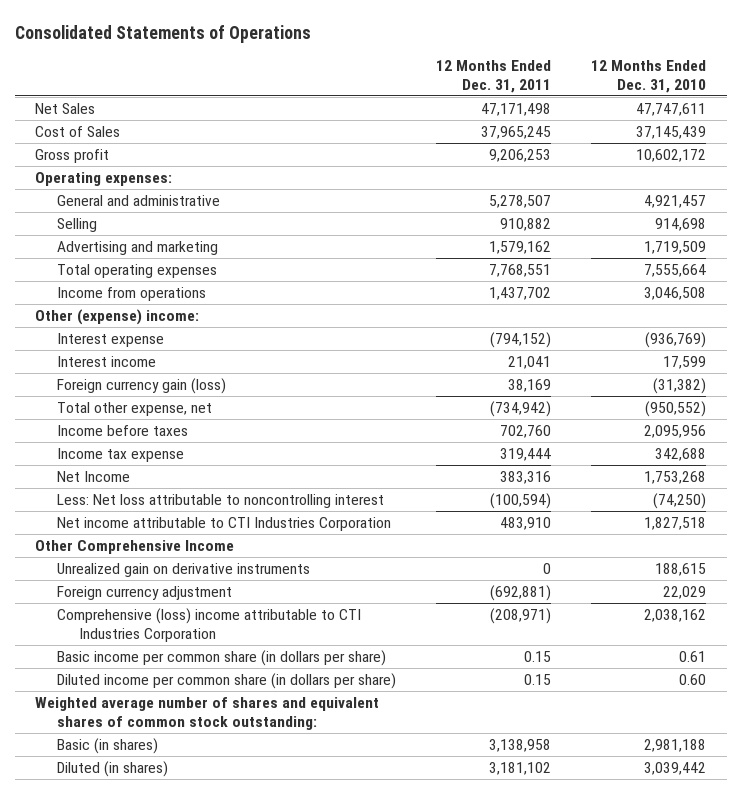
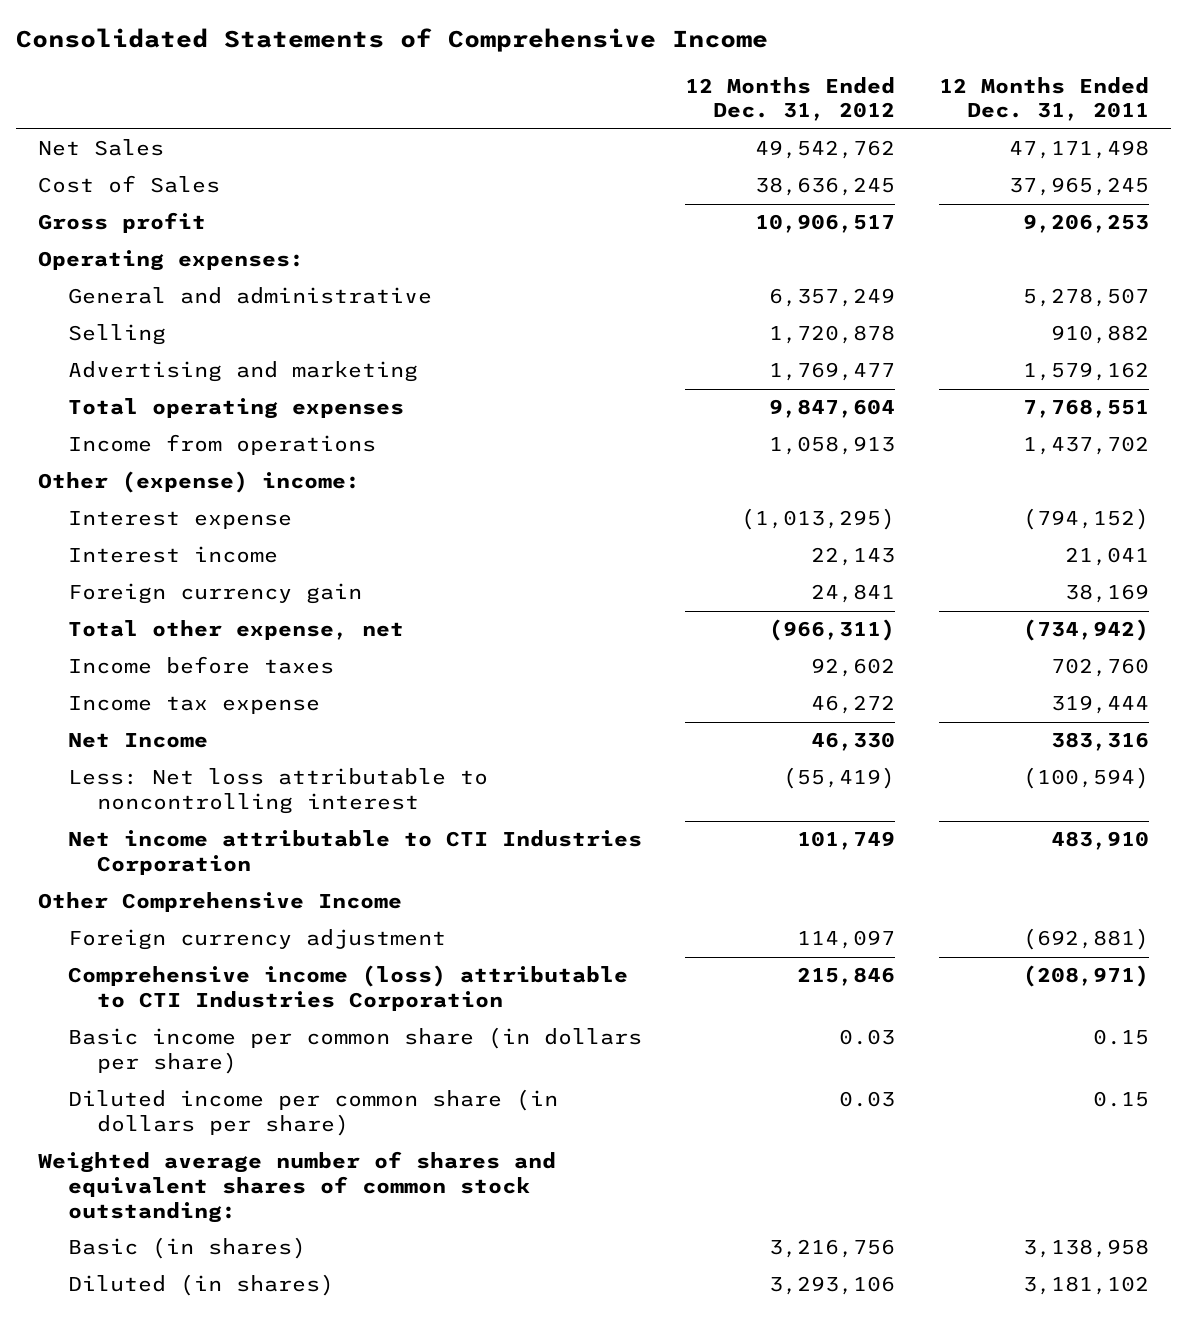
- Consolidated Statements of Operations
+ Consolidated Statements of Comprehensive Income
- | 12 Months Ended Dec. 31, 2011 | 12 Months Ended Dec. 31, 2010
+ | 12 Months Ended Dec. 31, 2012 | 12 Months Ended Dec. 31, 2011
- Foreign currency gain (loss) | 38,169 | (31,382)
+ Foreign currency gain | 24,841 | 38,169
- Unrealized gain on derivative instruments | 0 | 188,615
- Comprehensive (loss) income attributable to CTI Industries Corporation | (208,971) | 2,038,162
+ Comprehensive income (loss) attributable to CTI Industries Corporation | 215,846 | (208,971)

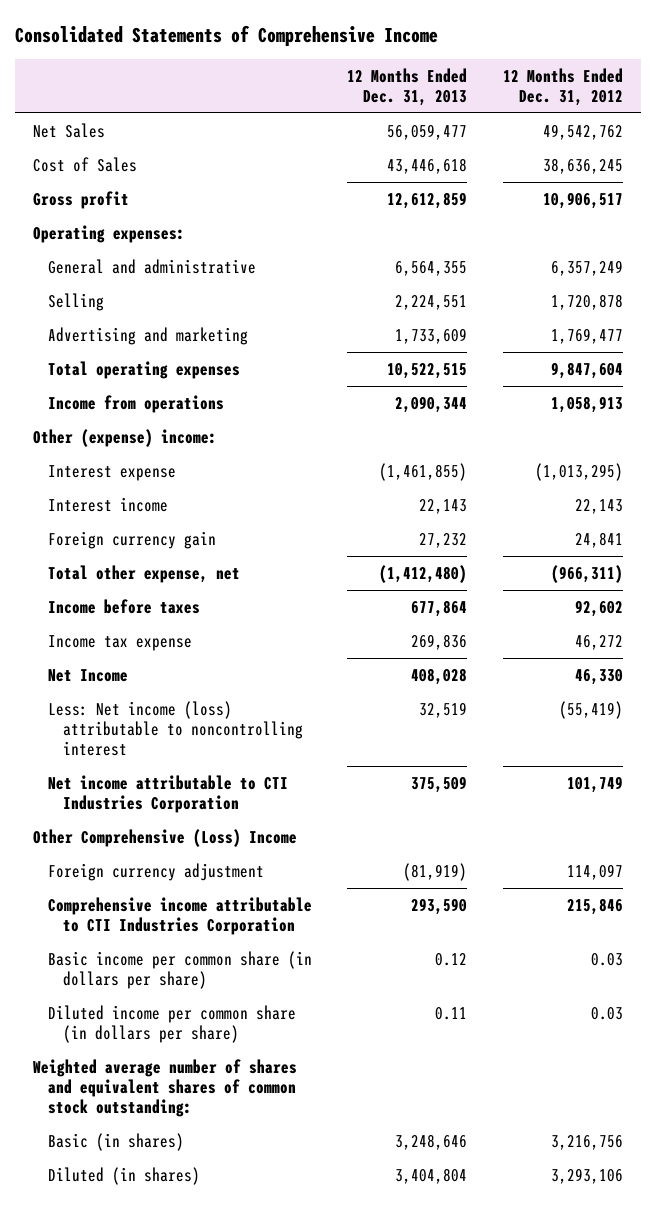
- | 12 Months Ended Dec. 31, 2012 | 12 Months Ended Dec. 31, 2011
+ | 12 Months Ended Dec. 31, 2013 | 12 Months Ended Dec. 31, 2012
- Less: Net loss attributable to noncontrolling interest | (55,419) | (100,594)
+ Less: Net income (loss) attributable to noncontrolling interest | 32,519 | (55,419)
- Other Comprehensive Income
+ Other Comprehensive (Loss) Income
- Comprehensive income (loss) attributable to CTI Industries Corporation | 215,846 | (208,971)
+ Comprehensive income attributable to CTI Industries Corporation | 293,590 | 215,846

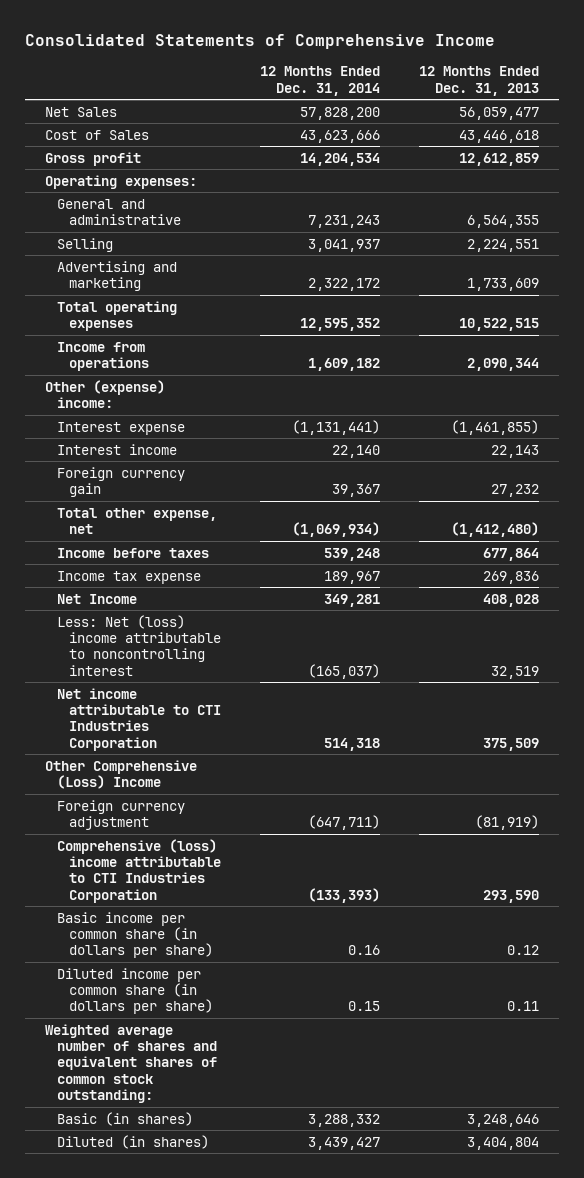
- | 12 Months Ended Dec. 31, 2013 | 12 Months Ended Dec. 31, 2012
+ | 12 Months Ended Dec. 31, 2014 | 12 Months Ended Dec. 31, 2013
- Less: Net income (loss) attributable to noncontrolling interest | 32,519 | (55,419)
+ Less: Net (loss) income attributable to noncontrolling interest | (165,037) | 32,519
- Comprehensive income attributable to CTI Industries Corporation | 293,590 | 215,846
+ Comprehensive (loss) income attributable to CTI Industries Corporation | (133,393) | 293,590

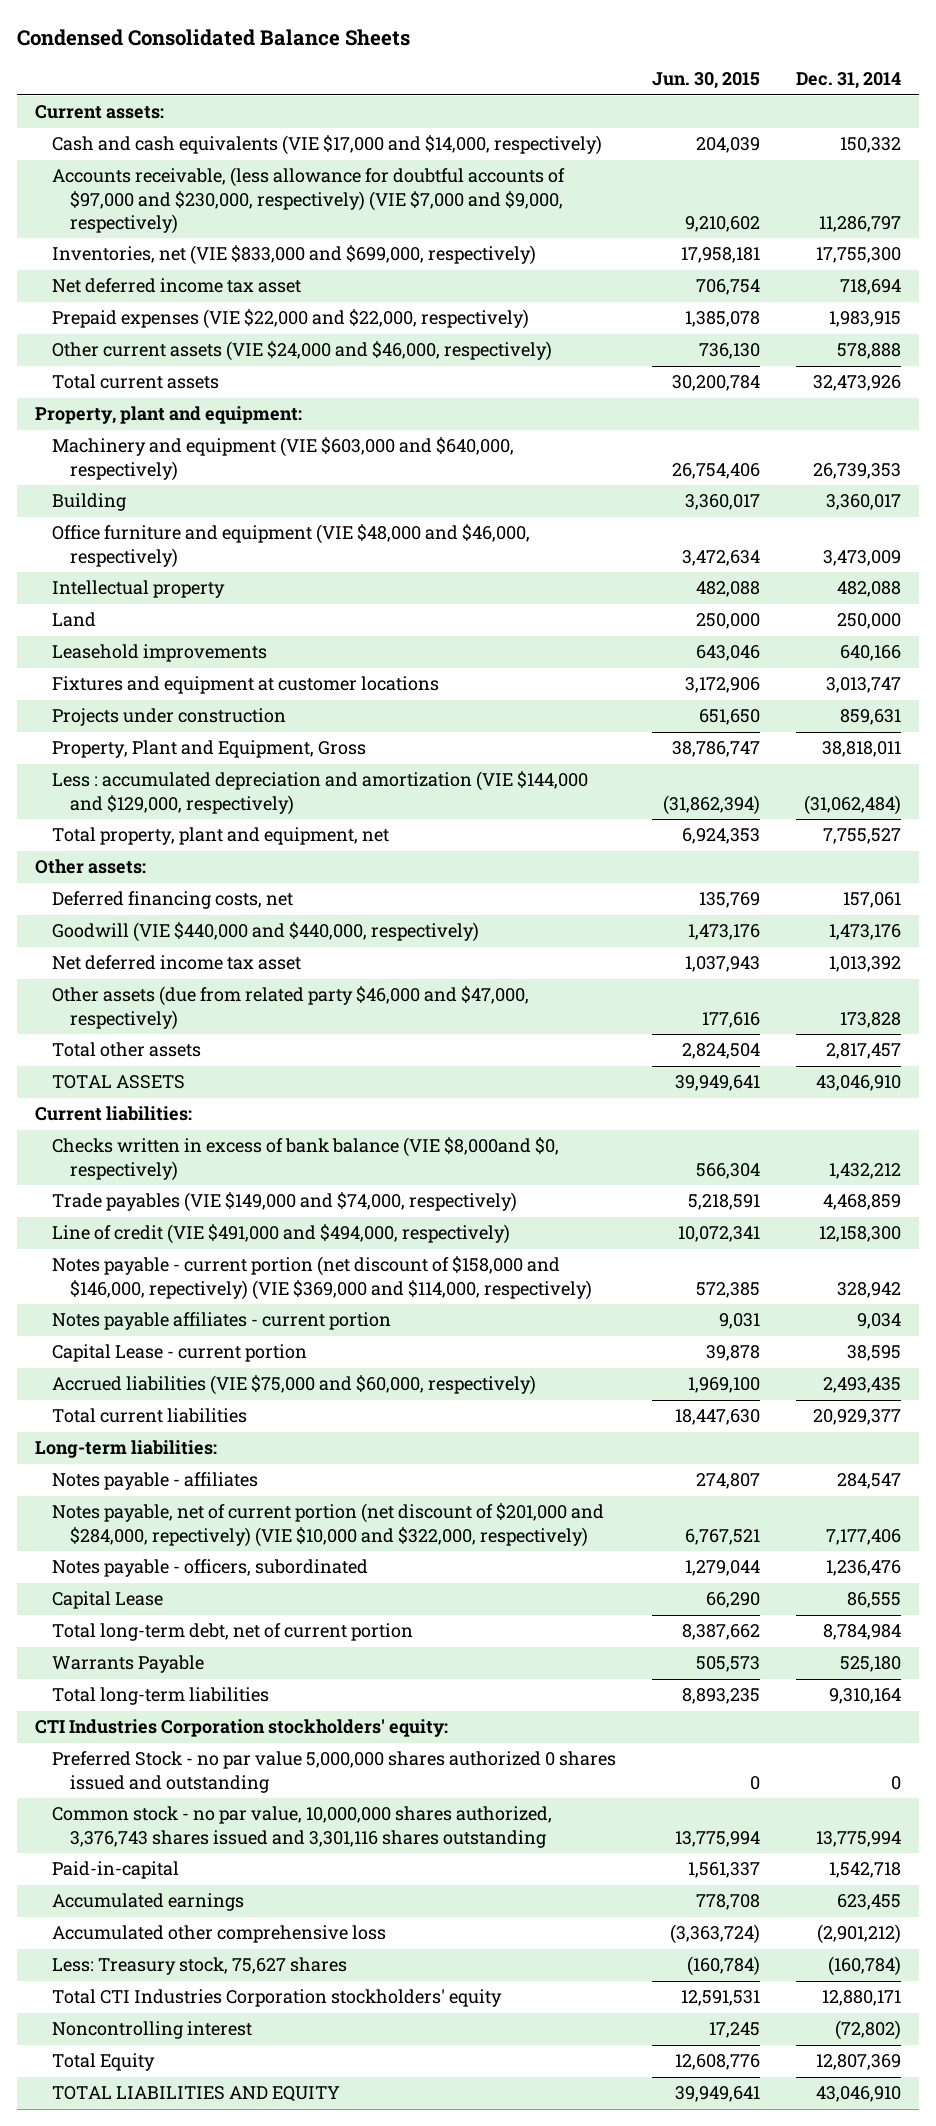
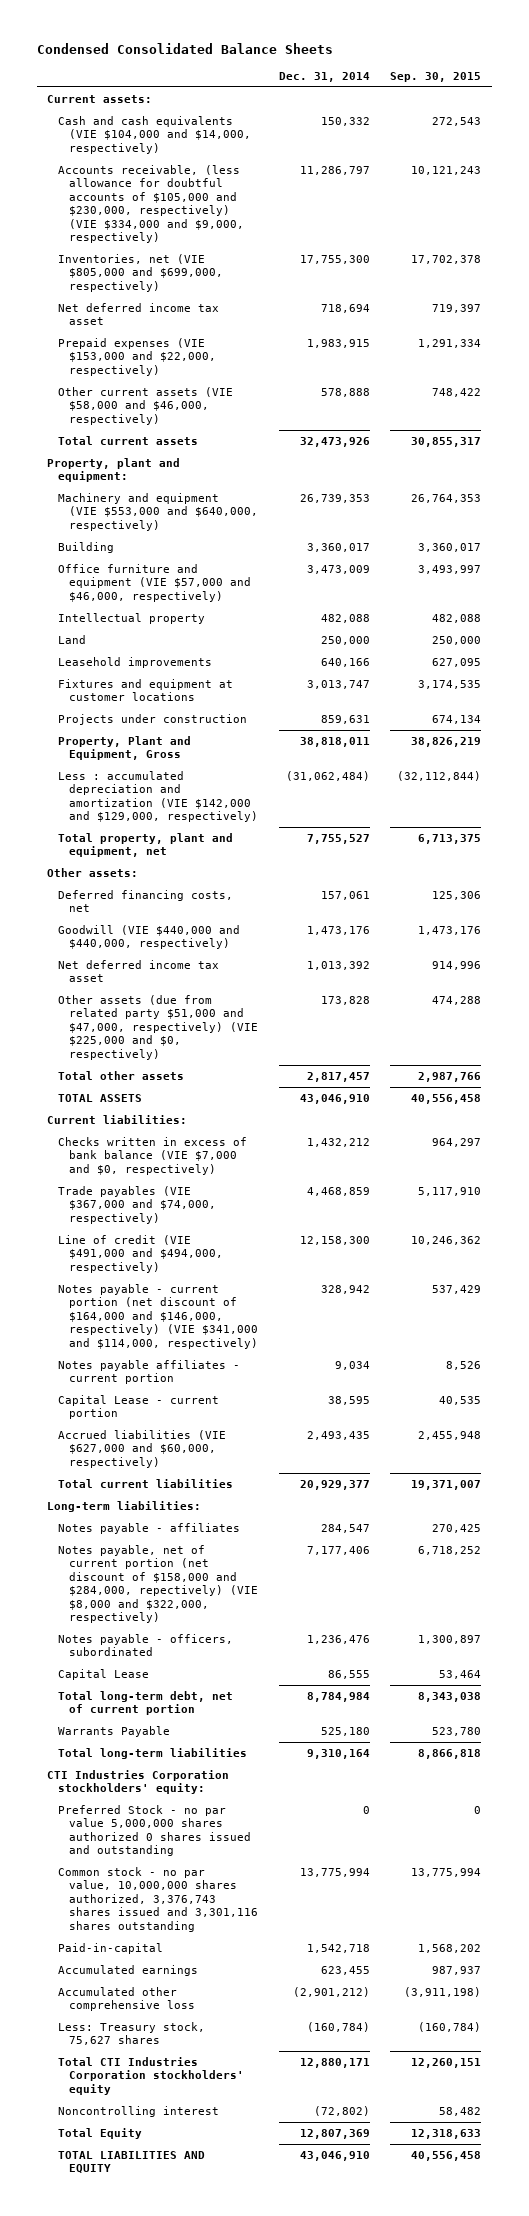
- | Jun. 30, 2015 | Dec. 31, 2014
+ | Dec. 31, 2014 | Sep. 30, 2015
- Cash and cash equivalents (VIE $17,000 and $14,000, respectively) | 204,039 | 150,332
- Accounts receivable, (less allowance for doubtful accounts of $97,000 and $230,000, respectively) (VIE $7,000 and $9,000, respectively) | 9,210,602 | 11,286,797
- Inventories, net (VIE $833,000 and $699,000, respectively) | 17,958,181 | 17,755,300
+ Cash and cash equivalents (VIE $104,000 and $14,000, respectively) | 150,332 | 272,543
+ Accounts receivable, (less allowance for doubtful accounts of $105,000 and $230,000, respectively) (VIE $334,000 and $9,000, respectively) | 11,286,797 | 10,121,243
+ Inventories, net (VIE $805,000 and $699,000, respectively) | 17,755,300 | 17,702,378
- Prepaid expenses (VIE $22,000 and $22,000, respectively) | 1,385,078 | 1,983,915
- Other current assets (VIE $24,000 and $46,000, respectively) | 736,130 | 578,888
+ Prepaid expenses (VIE $153,000 and $22,000, respectively) | 1,983,915 | 1,291,334
+ Other current assets (VIE $58,000 and $46,000, respectively) | 578,888 | 748,422
- Machinery and equipment (VIE $603,000 and $640,000, respectively) | 26,754,406 | 26,739,353
+ Machinery and equipment (VIE $553,000 and $640,000, respectively) | 26,739,353 | 26,764,353
- Office furniture and equipment (VIE $48,000 and $46,000, respectively) | 3,472,634 | 3,473,009
+ Office furniture and equipment (VIE $57,000 and $46,000, respectively) | 3,473,009 | 3,493,997
- Less : accumulated depreciation and amortization (VIE $144,000 and $129,000, respectively) | (31,862,394) | (31,062,484)
+ Less : accumulated depreciation and amortization (VIE $142,000 and $129,000, respectively) | (31,062,484) | (32,112,844)
- Other assets (due from related party $46,000 and $47,000, respectively) | 177,616 | 173,828
+ Other assets (due from related party $51,000 and $47,000, respectively) (VIE $225,000 and $0, respectively) | 173,828 | 474,288
- Checks written in excess of bank balance (VIE $8,000and $0, respectively) | 566,304 | 1,432,212
- Trade payables (VIE $149,000 and $74,000, respectively) | 5,218,591 | 4,468,859
+ Checks written in excess of bank balance (VIE $7,000 and $0, respectively) | 1,432,212 | 964,297
+ Trade payables (VIE $367,000 and $74,000, respectively) | 4,468,859 | 5,117,910
- Notes payable - current portion (net discount of $158,000 and $146,000, repectively) (VIE $369,000 and $114,000, respectively) | 572,385 | 328,942
+ Notes payable - current portion (net discount of $164,000 and $146,000, respectively) (VIE $341,000 and $114,000, respectively) | 328,942 | 537,429
- Accrued liabilities (VIE $75,000 and $60,000, respectively) | 1,969,100 | 2,493,435
+ Accrued liabilities (VIE $627,000 and $60,000, respectively) | 2,493,435 | 2,455,948
- Notes payable, net of current portion (net discount of $201,000 and $284,000, repectively) (VIE $10,000 and $322,000, respectively) | 6,767,521 | 7,177,406
+ Notes payable, net of current portion (net discount of $158,000 and $284,000, repectively) (VIE $8,000 and $322,000, respectively) | 7,177,406 | 6,718,252

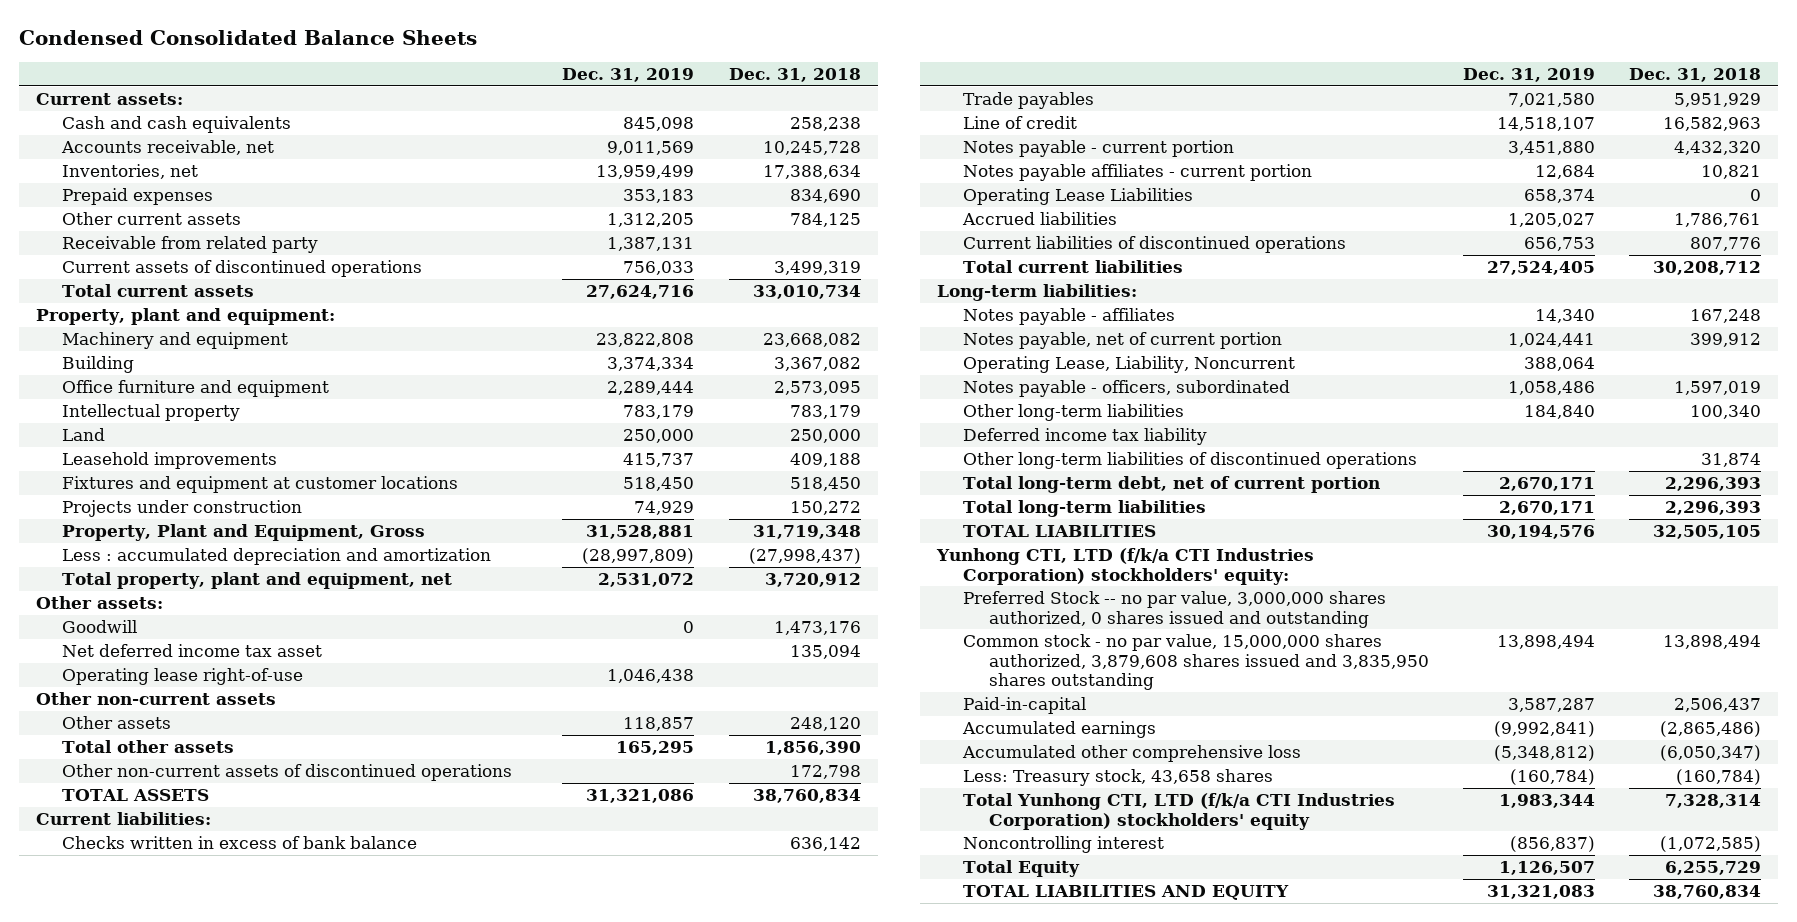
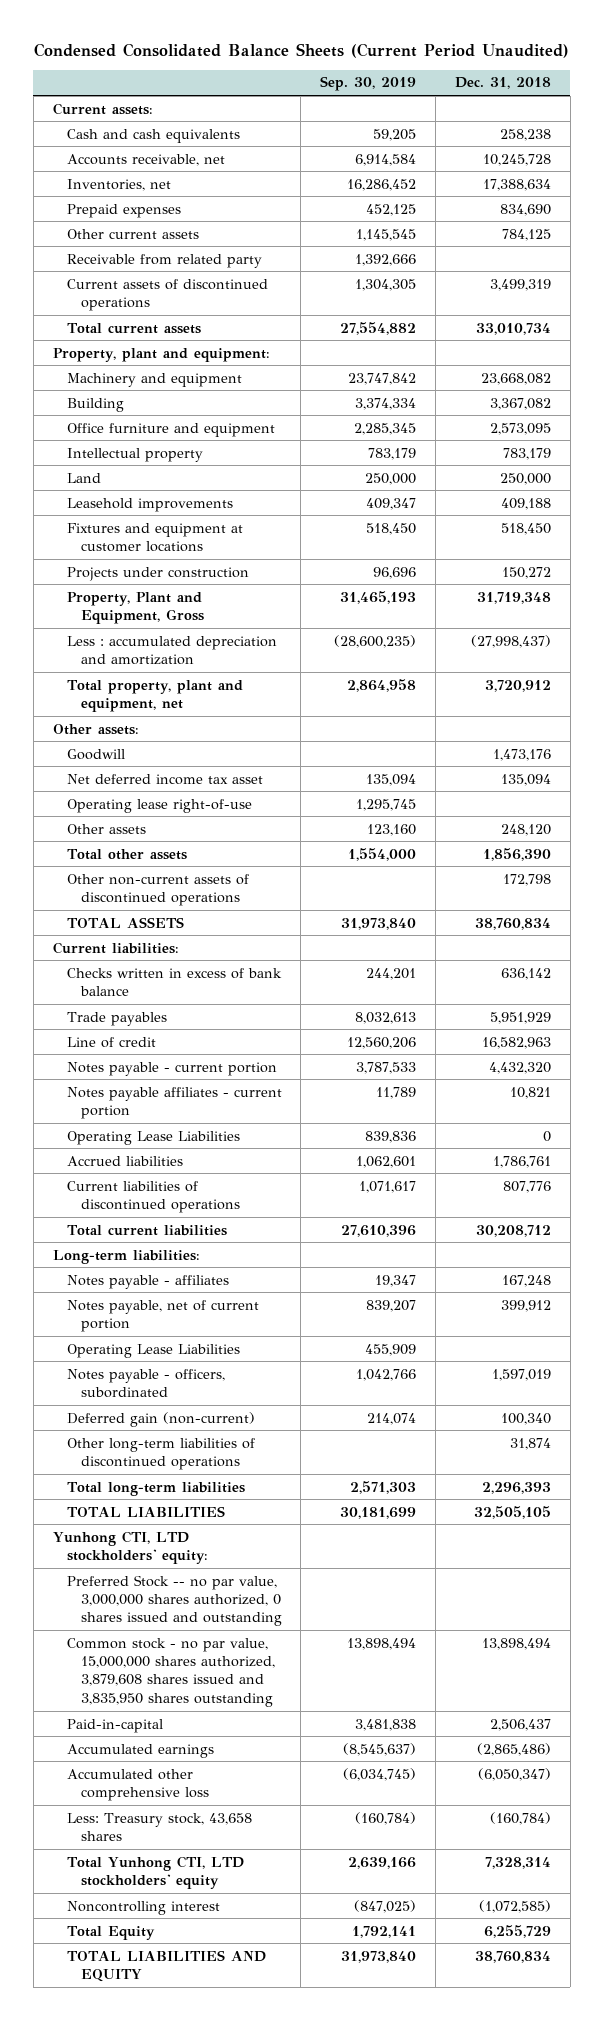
- Condensed Consolidated Balance Sheets
+ Condensed Consolidated Balance Sheets (Current Period Unaudited)
- | Dec. 31, 2019 | Dec. 31, 2018
+ | Sep. 30, 2019 | Dec. 31, 2018
- Other non-current assets
- Operating Lease, Liability, Noncurrent | 388,064 |
+ Operating Lease Liabilities | 455,909 |
- Other long-term liabilities | 184,840 | 100,340
- Deferred income tax liability
+ Deferred gain (non-current) | 214,074 | 100,340
- Total long-term debt, net of current portion | 2,670,171 | 2,296,393
- Yunhong CTI, LTD (f/k/a CTI Industries Corporation) stockholders' equity:
+ Yunhong CTI, LTD stockholders' equity:
- Total Yunhong CTI, LTD (f/k/a CTI Industries Corporation) stockholders' equity | 1,983,344 | 7,328,314
+ Total Yunhong CTI, LTD stockholders' equity | 2,639,166 | 7,328,314

